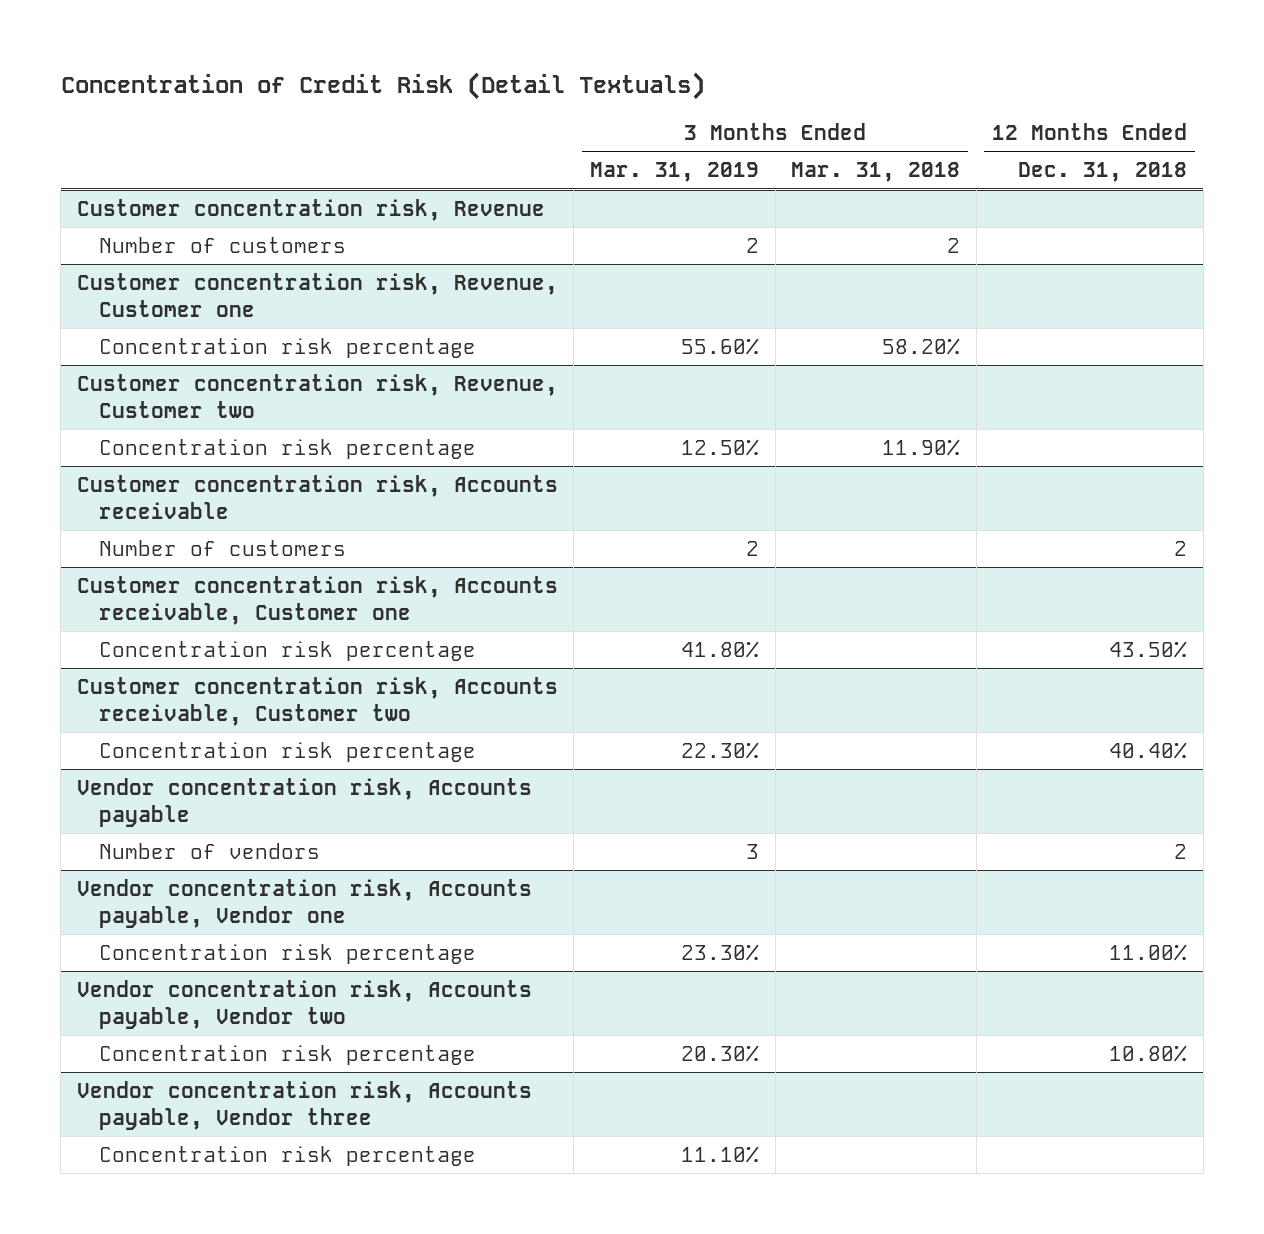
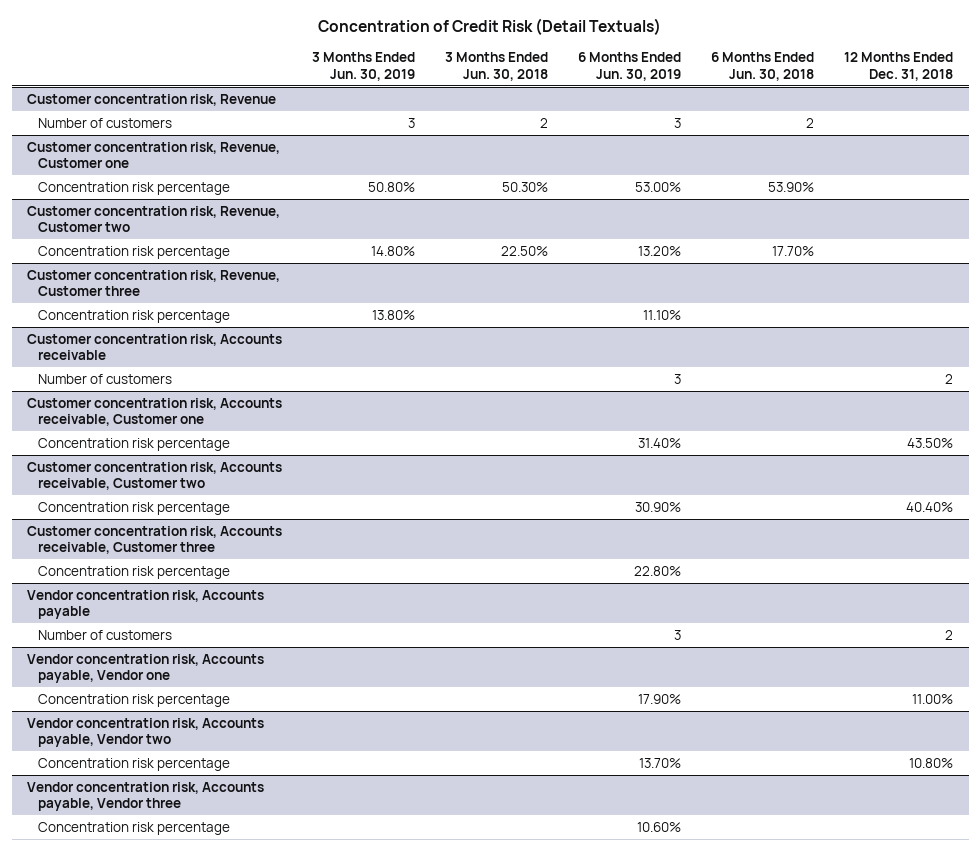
- | 3 Months Ended Mar. 31, 2019 | 3 Months Ended Mar. 31, 2018 | 12 Months Ended Dec. 31, 2018
+ | 3 Months Ended Jun. 30, 2019 | 3 Months Ended Jun. 30, 2018 | 6 Months Ended Jun. 30, 2019 | 6 Months Ended Jun. 30, 2018 | 12 Months Ended Dec. 31, 2018
+ Customer concentration risk, Revenue, Customer three
+ Concentration risk percentage | 13.80% | | 11.10% | |
+ Customer concentration risk, Accounts receivable, Customer three
+ Concentration risk percentage | | | 22.80% | |
@ Vendor concentration risk, Accounts payable
- Number of vendors | 3 | | 2
+ Number of customers | | | 3 | | 2

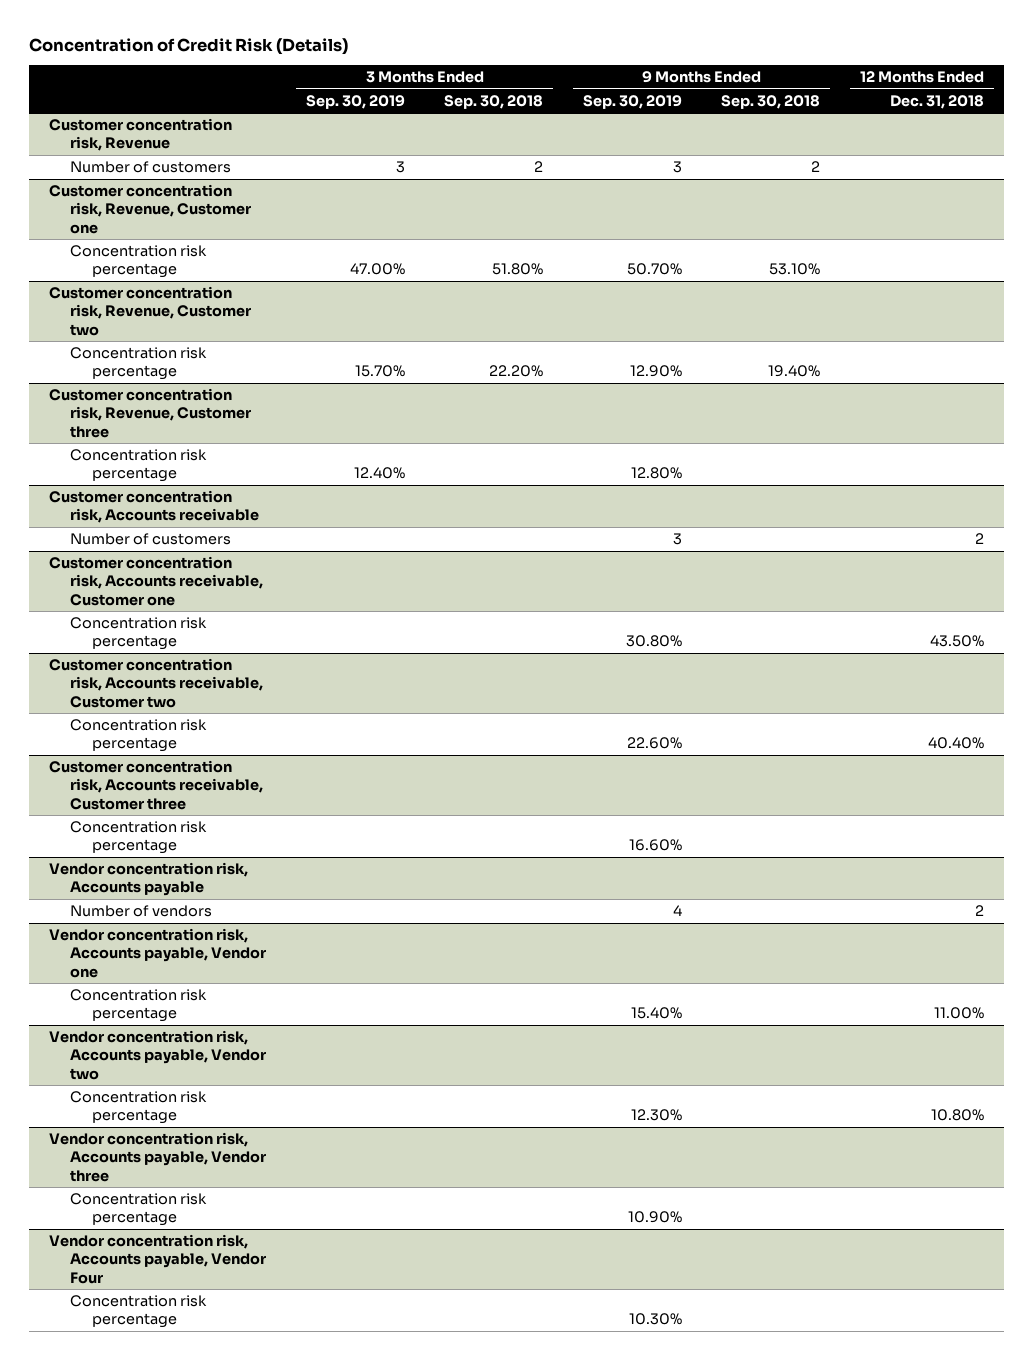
- Concentration of Credit Risk (Detail Textuals)
+ Concentration of Credit Risk (Details)
- | 3 Months Ended Jun. 30, 2019 | 3 Months Ended Jun. 30, 2018 | 6 Months Ended Jun. 30, 2019 | 6 Months Ended Jun. 30, 2018 | 12 Months Ended Dec. 31, 2018
+ | 3 Months Ended Sep. 30, 2019 | 3 Months Ended Sep. 30, 2018 | 9 Months Ended Sep. 30, 2019 | 9 Months Ended Sep. 30, 2018 | 12 Months Ended Dec. 31, 2018
@ Vendor concentration risk, Accounts payable
- Number of customers | | | 3 | | 2
+ Number of vendors | | | 4 | | 2
+ Vendor concentration risk, Accounts payable, Vendor Four
+ Concentration risk percentage | | | 10.30% | |

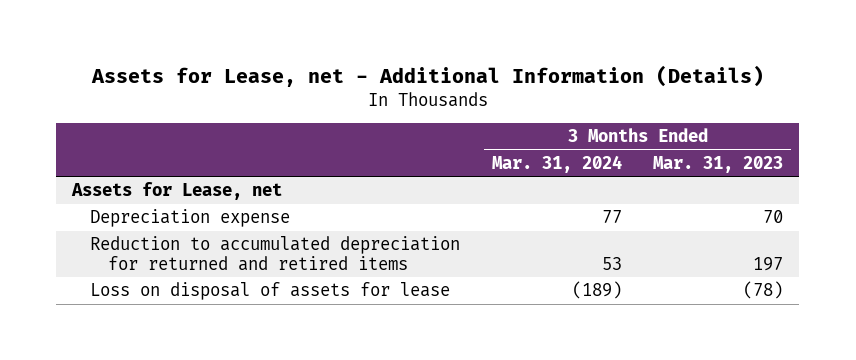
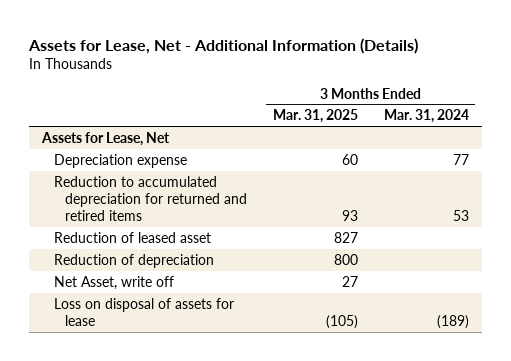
- Assets for Lease, net - Additional Information (Details)
+ Assets for Lease, Net - Additional Information (Details)
- | 3 Months Ended Mar. 31, 2024 | 3 Months Ended Mar. 31, 2023
+ | 3 Months Ended Mar. 31, 2025 | 3 Months Ended Mar. 31, 2024
- Assets for Lease, net
+ Assets for Lease, Net
+ Reduction of leased asset | 827 |
+ Reduction of depreciation | 800 |
+ Net Asset, write off | 27 |

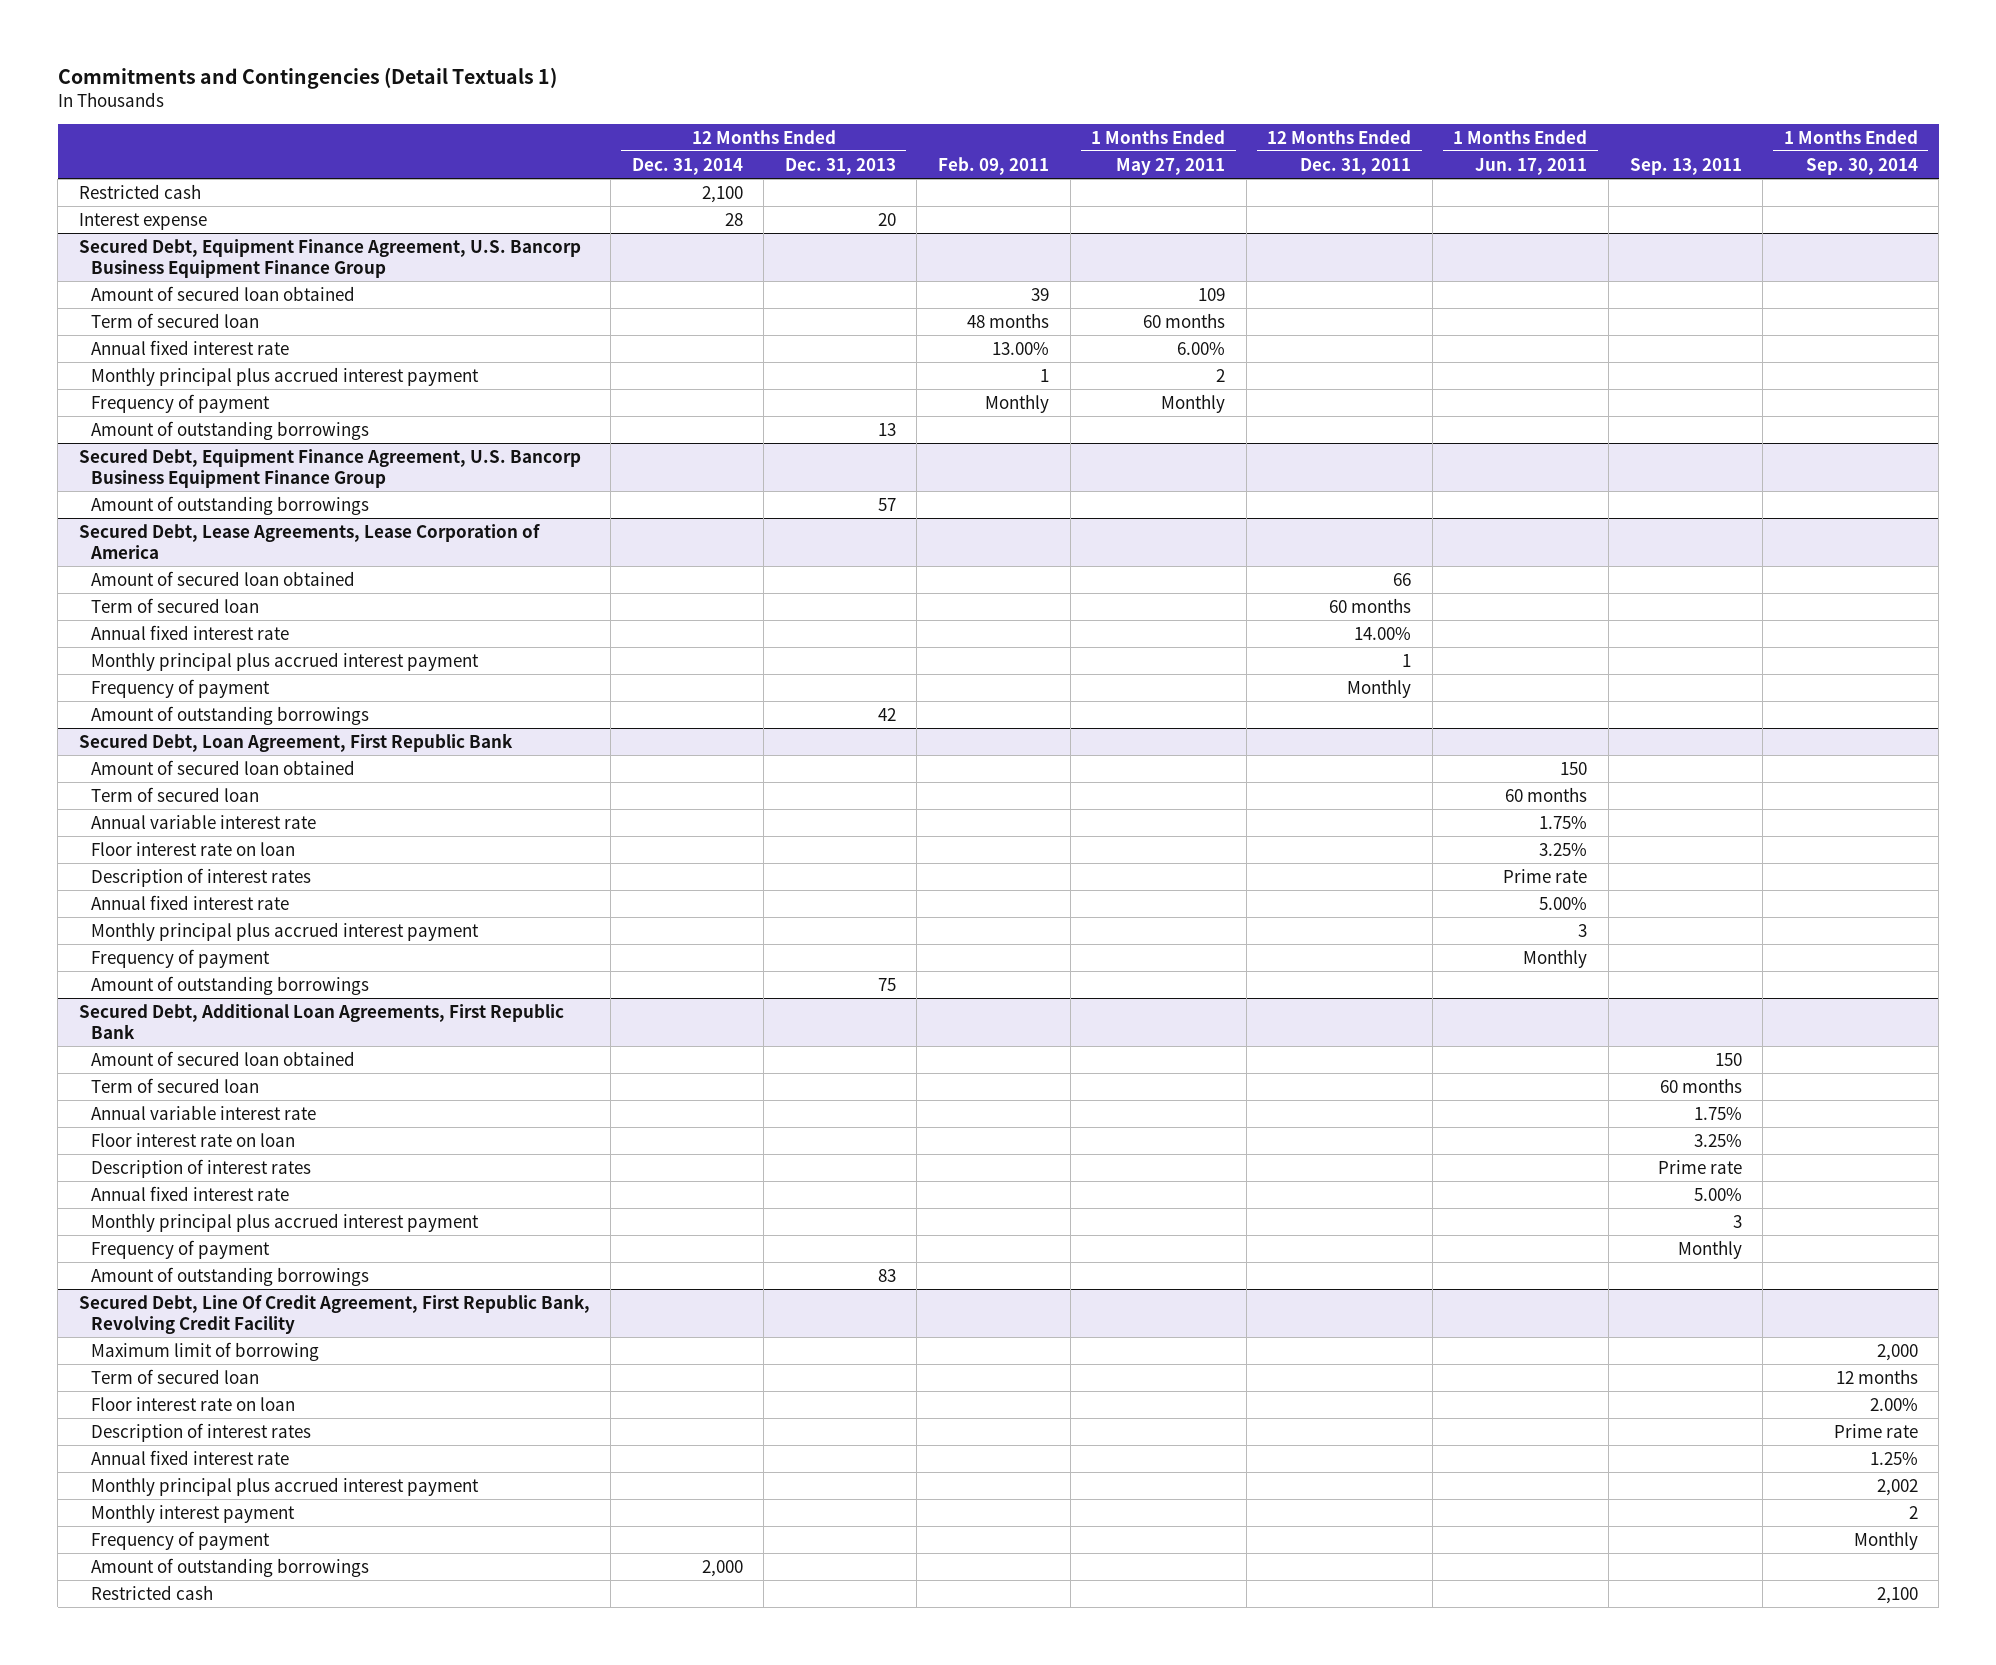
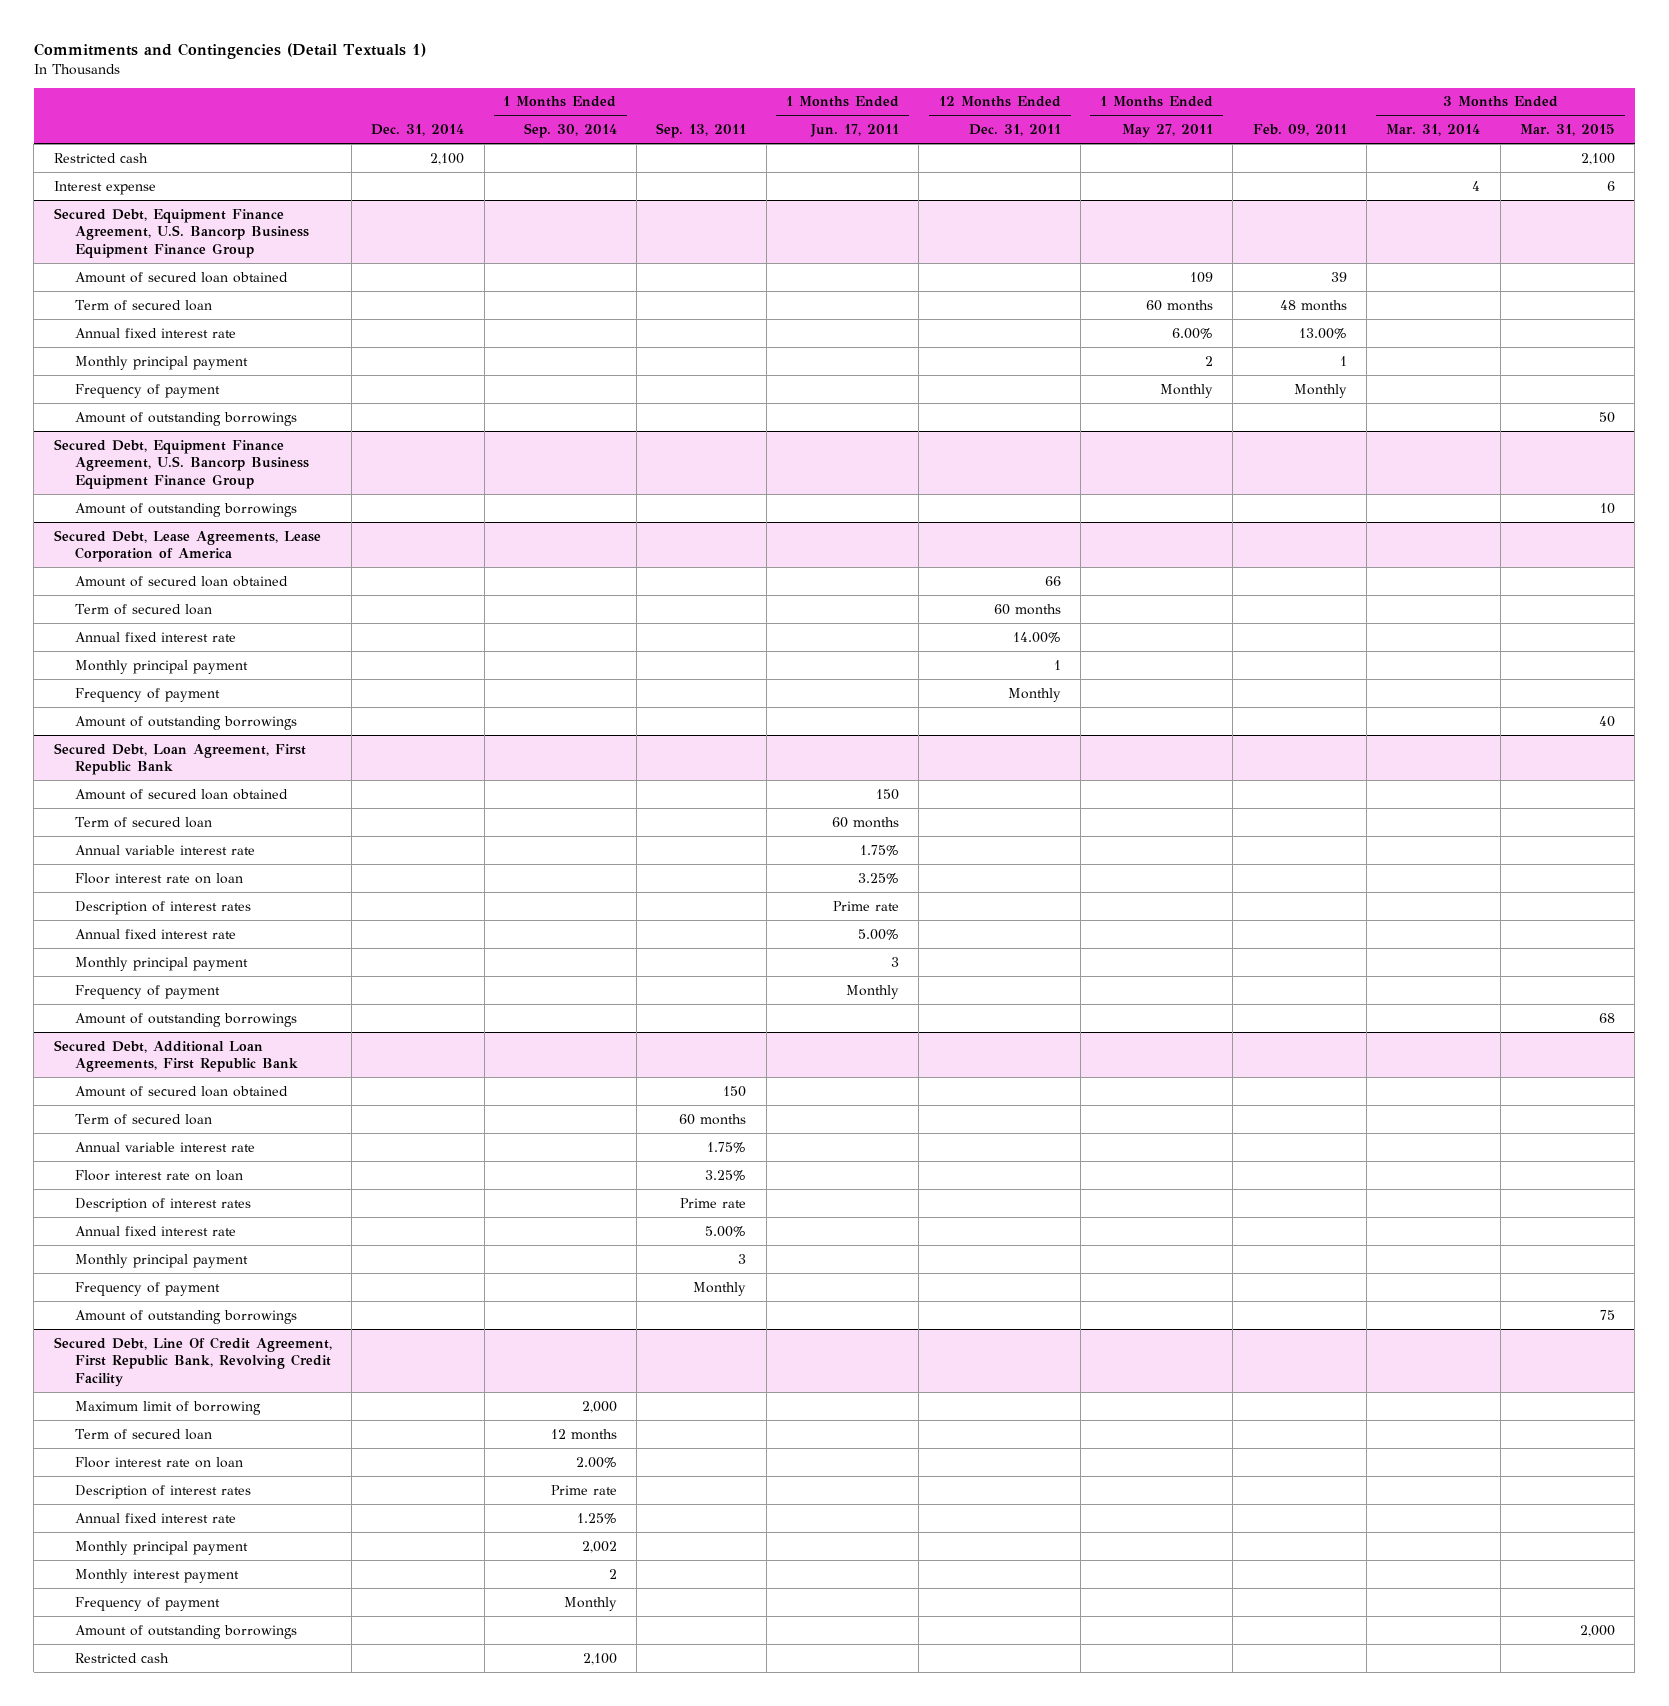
- | 12 Months Ended Dec. 31, 2014 | 12 Months Ended Dec. 31, 2013 | Feb. 09, 2011 | 1 Months Ended May 27, 2011 | 12 Months Ended Dec. 31, 2011 | 1 Months Ended Jun. 17, 2011 | Sep. 13, 2011 | 1 Months Ended Sep. 30, 2014
+ | Dec. 31, 2014 | 1 Months Ended Sep. 30, 2014 | Sep. 13, 2011 | 1 Months Ended Jun. 17, 2011 | 12 Months Ended Dec. 31, 2011 | 1 Months Ended May 27, 2011 | Feb. 09, 2011 | 3 Months Ended Mar. 31, 2014 | 3 Months Ended Mar. 31, 2015
@ Secured Debt, Equipment Finance Agreement, U.S. Bancorp Business Equipment Finance Group
- Monthly principal plus accrued interest payment | | | 1 | 2 | | | |
+ Monthly principal payment | | | | | | 2 | 1 | |
@ Secured Debt, Lease Agreements, Lease Corporation of America
- Monthly principal plus accrued interest payment | | | | | 1 | | |
+ Monthly principal payment | | | | | 1 | | | |
@ Secured Debt, Loan Agreement, First Republic Bank
- Monthly principal plus accrued interest payment | | | | | | 3 | |
+ Monthly principal payment | | | | 3 | | | | |
@ Secured Debt, Additional Loan Agreements, First Republic Bank
- Monthly principal plus accrued interest payment | | | | | | | 3 |
+ Monthly principal payment | | | 3 | | | | | |
@ Secured Debt, Line Of Credit Agreement, First Republic Bank, Revolving Credit Facility
- Monthly principal plus accrued interest payment | | | | | | | | 2,002
+ Monthly principal payment | | 2,002 | | | | | | |

